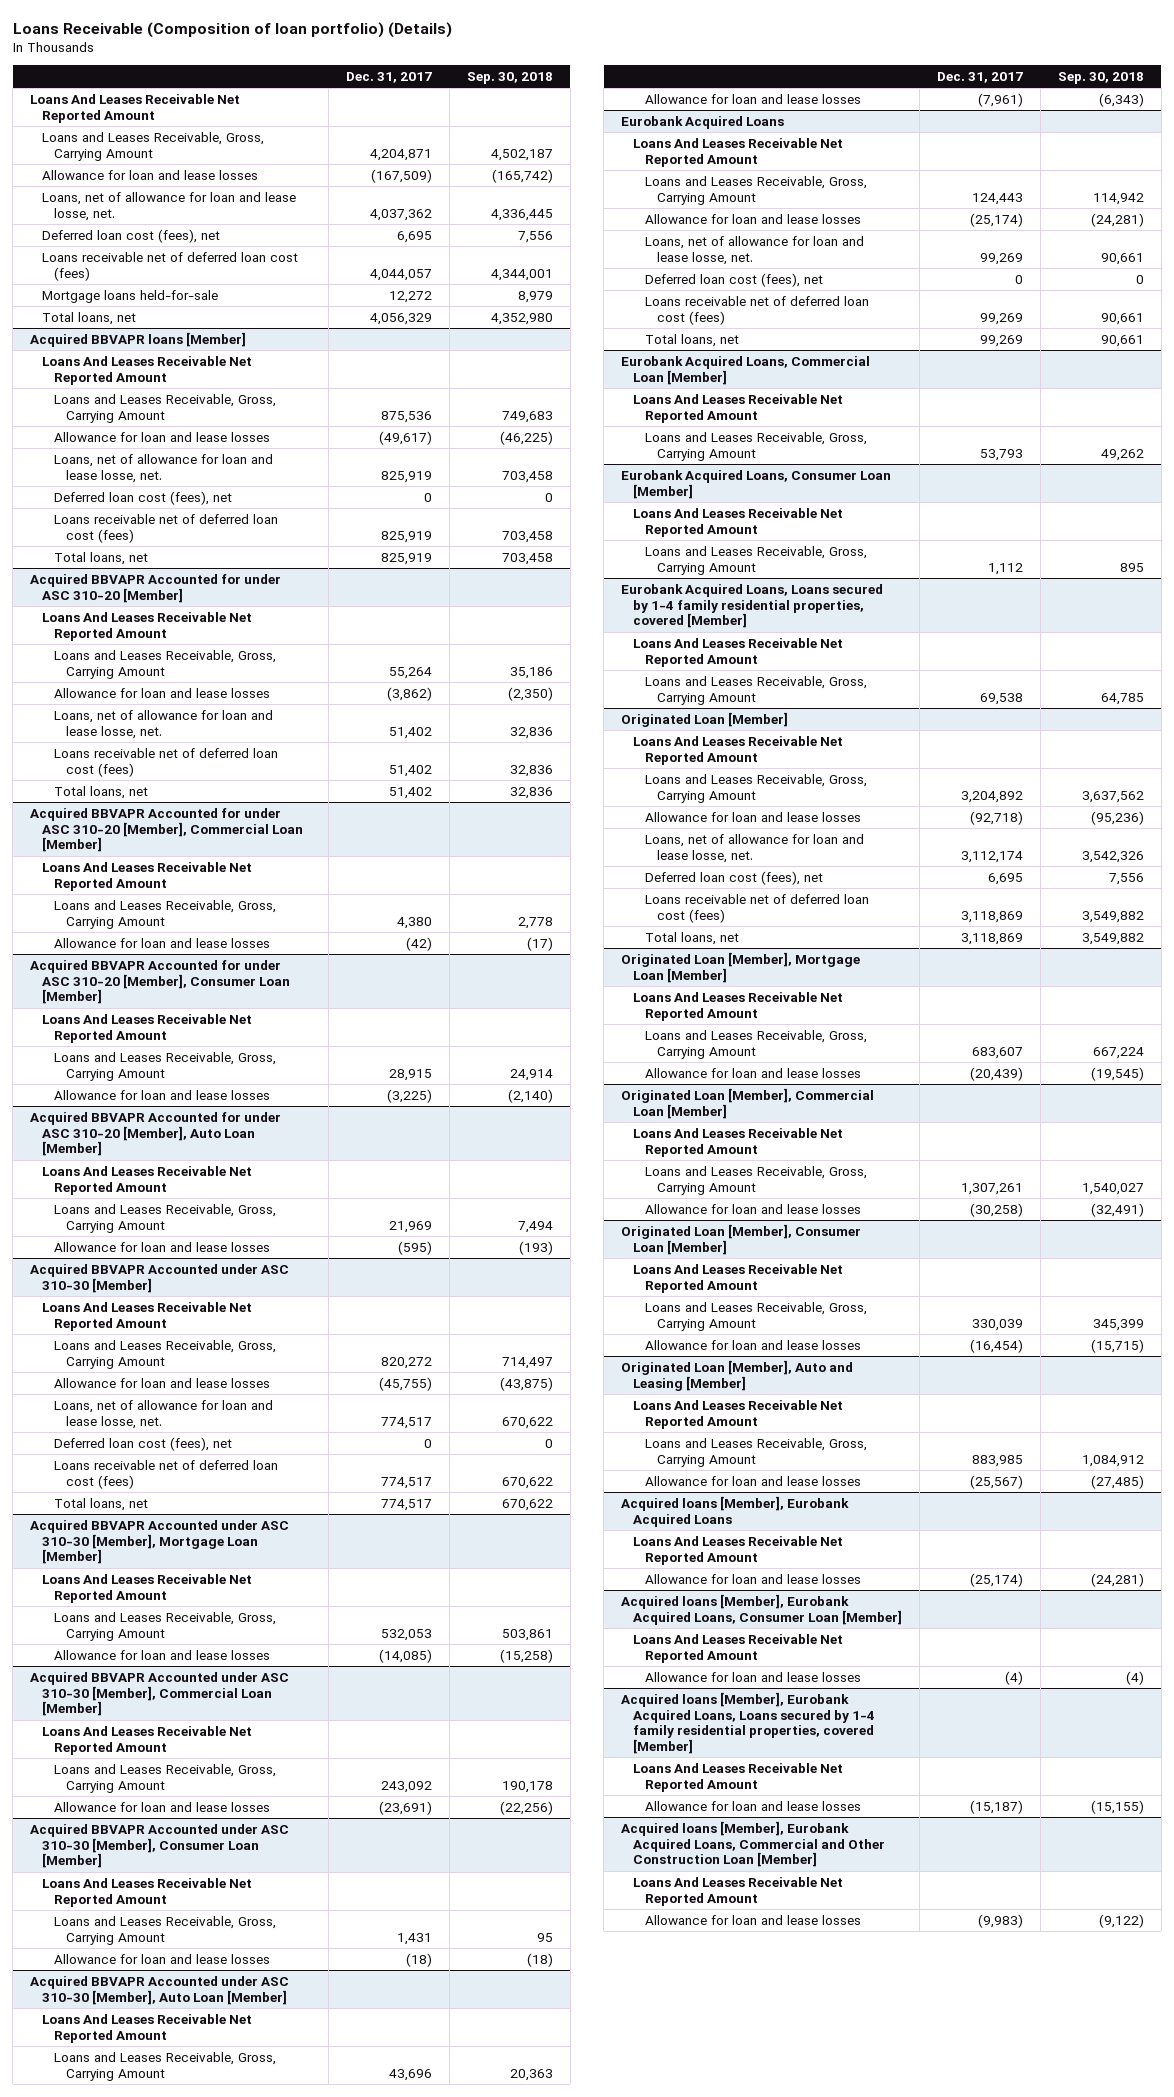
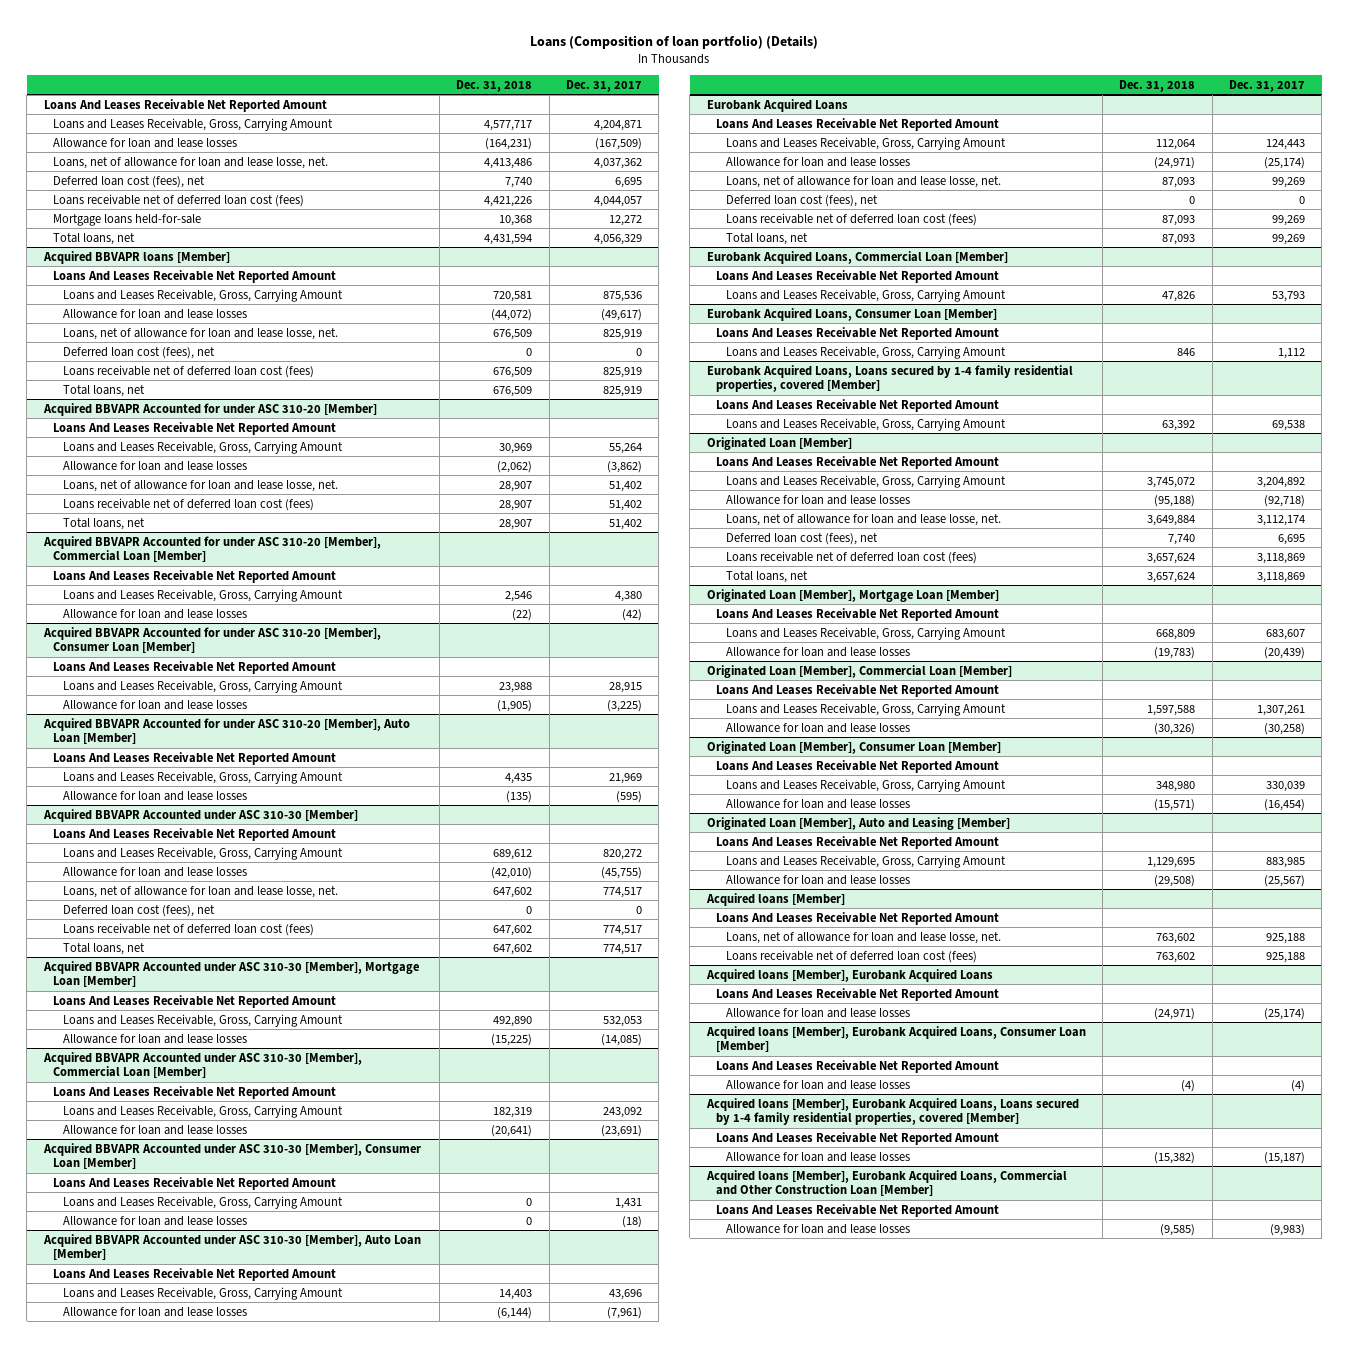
- Loans Receivable (Composition of loan portfolio) (Details)
+ Loans (Composition of loan portfolio) (Details)
- | Dec. 31, 2017 | Sep. 30, 2018
+ | Dec. 31, 2018 | Dec. 31, 2017
+ Acquired loans [Member]
+ Loans And Leases Receivable Net Reported Amount
+ Loans, net of allowance for loan and lease losse, net. | 763,602 | 925,188
+ Loans receivable net of deferred loan cost (fees) | 763,602 | 925,188

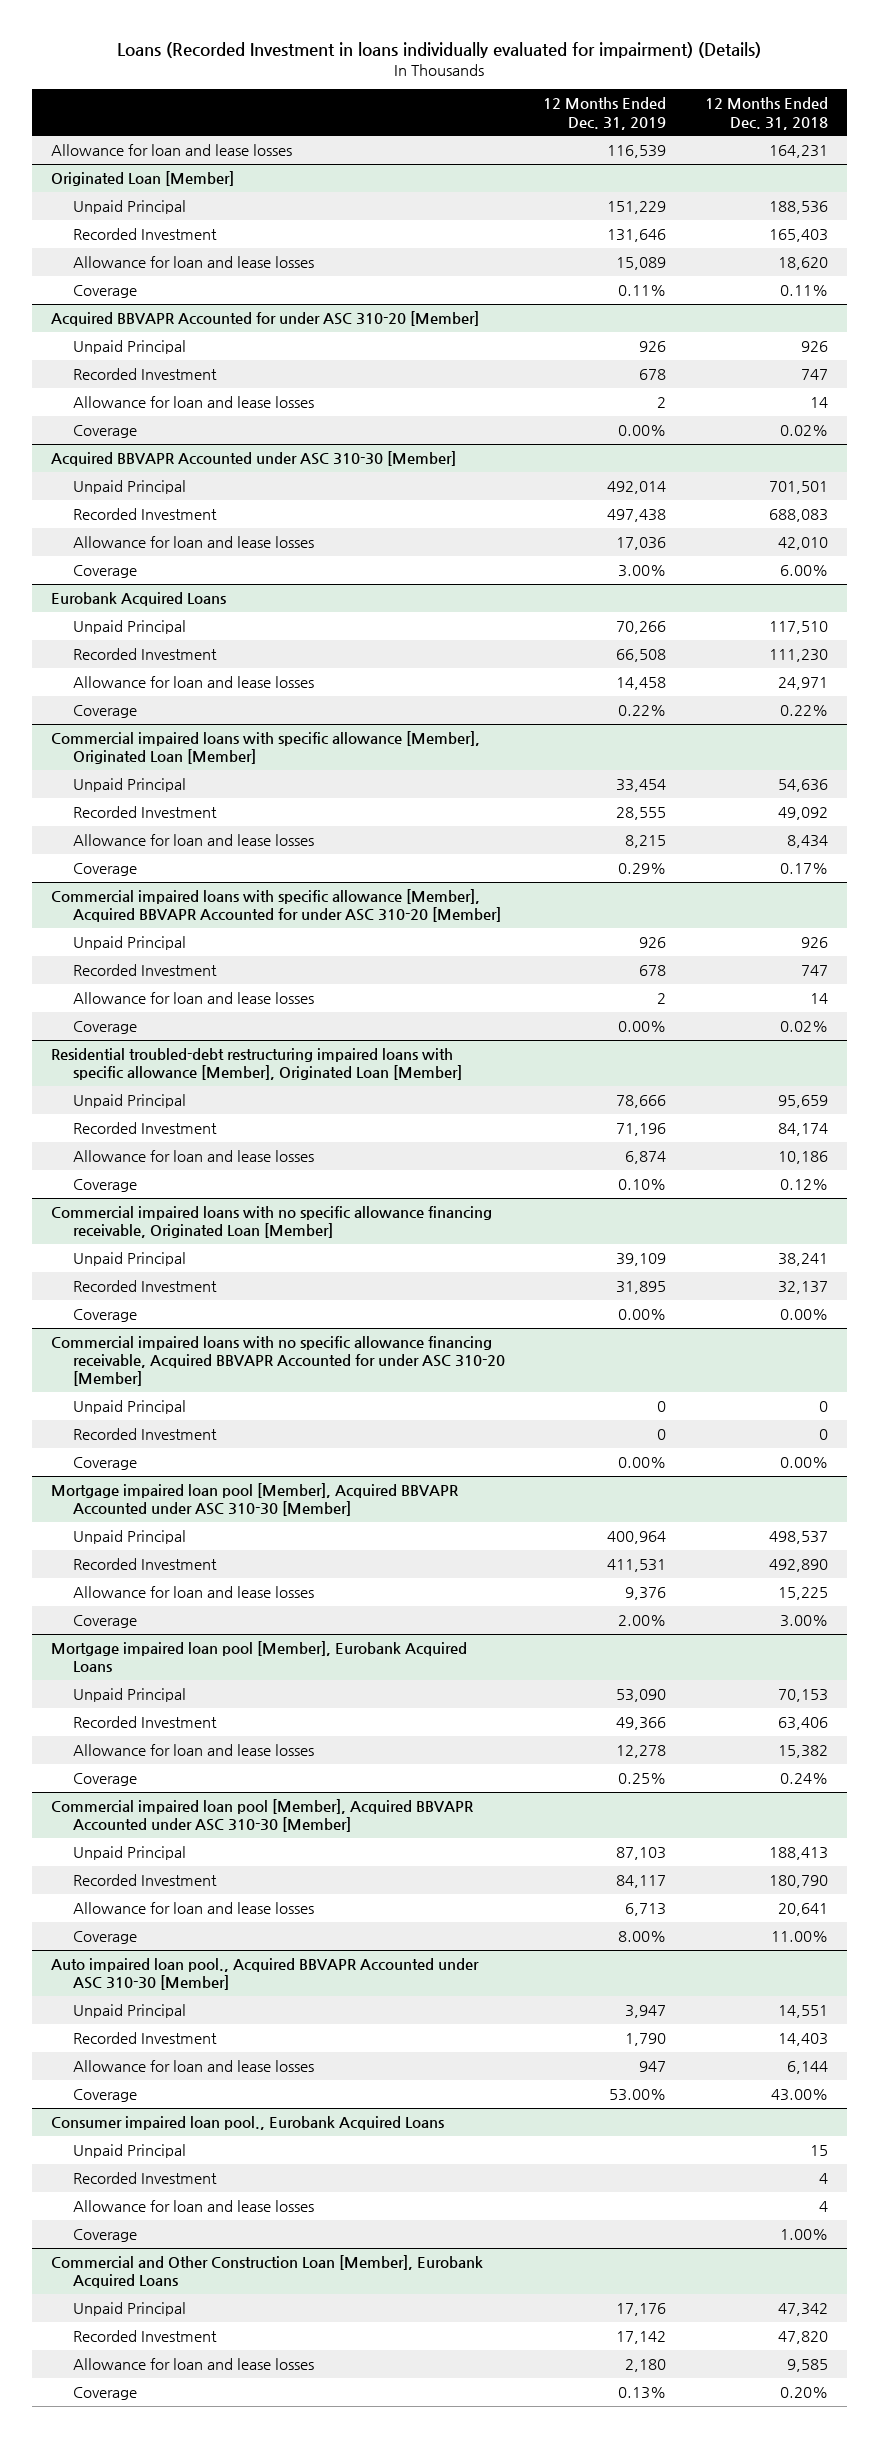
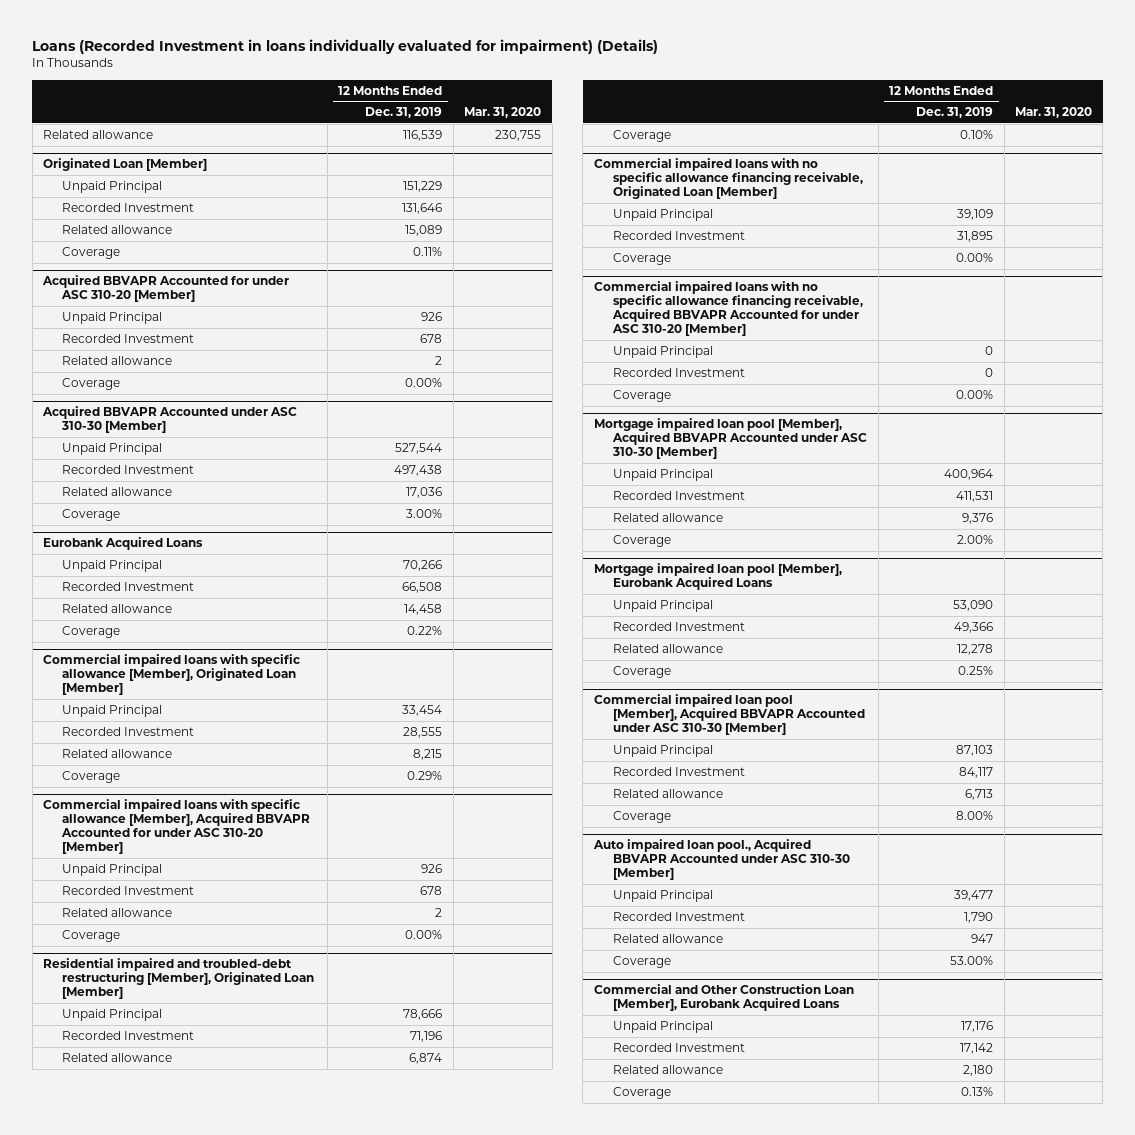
- | 12 Months Ended Dec. 31, 2019 | 12 Months Ended Dec. 31, 2018
+ | 12 Months Ended Dec. 31, 2019 | Mar. 31, 2020
- Allowance for loan and lease losses | 116,539 | 164,231
+ Related allowance | 116,539 | 230,755
@ Originated Loan [Member]
- Allowance for loan and lease losses | 15,089 | 18,620
+ Related allowance | 15,089 |
@ Acquired BBVAPR Accounted for under ASC 310-20 [Member]
- Allowance for loan and lease losses | 2 | 14
+ Related allowance | 2 |
@ Acquired BBVAPR Accounted under ASC 310-30 [Member]
- Unpaid Principal | 492,014 | 701,501
+ Unpaid Principal | 527,544 |
- Allowance for loan and lease losses | 17,036 | 42,010
+ Related allowance | 17,036 |
@ Eurobank Acquired Loans
- Allowance for loan and lease losses | 14,458 | 24,971
+ Related allowance | 14,458 |
@ Commercial impaired loans with specific allowance [Member], Originated Loan [Member]
- Allowance for loan and lease losses | 8,215 | 8,434
+ Related allowance | 8,215 |
@ Commercial impaired loans with specific allowance [Member], Acquired BBVAPR Accounted for under ASC 310-20 [Member]
- Allowance for loan and lease losses | 2 | 14
+ Related allowance | 2 |
- Residential troubled-debt restructuring impaired loans with specific allowance [Member], Originated Loan [Member]
+ Residential impaired and troubled-debt restructuring [Member], Originated Loan [Member]
- Allowance for loan and lease losses | 6,874 | 10,186
+ Related allowance | 6,874 |
@ Mortgage impaired loan pool [Member], Acquired BBVAPR Accounted under ASC 310-30 [Member]
- Allowance for loan and lease losses | 9,376 | 15,225
+ Related allowance | 9,376 |
@ Mortgage impaired loan pool [Member], Eurobank Acquired Loans
- Allowance for loan and lease losses | 12,278 | 15,382
+ Related allowance | 12,278 |
@ Commercial impaired loan pool [Member], Acquired BBVAPR Accounted under ASC 310-30 [Member]
- Allowance for loan and lease losses | 6,713 | 20,641
+ Related allowance | 6,713 |
@ Auto impaired loan pool., Acquired BBVAPR Accounted under ASC 310-30 [Member]
- Unpaid Principal | 3,947 | 14,551
+ Unpaid Principal | 39,477 |
- Allowance for loan and lease losses | 947 | 6,144
+ Related allowance | 947 |
- Consumer impaired loan pool., Eurobank Acquired Loans
- Unpaid Principal | | 15
- Recorded Investment | | 4
- Allowance for loan and lease losses | | 4
- Coverage | | 1.00%
@ Commercial and Other Construction Loan [Member], Eurobank Acquired Loans
- Allowance for loan and lease losses | 2,180 | 9,585
+ Related allowance | 2,180 |

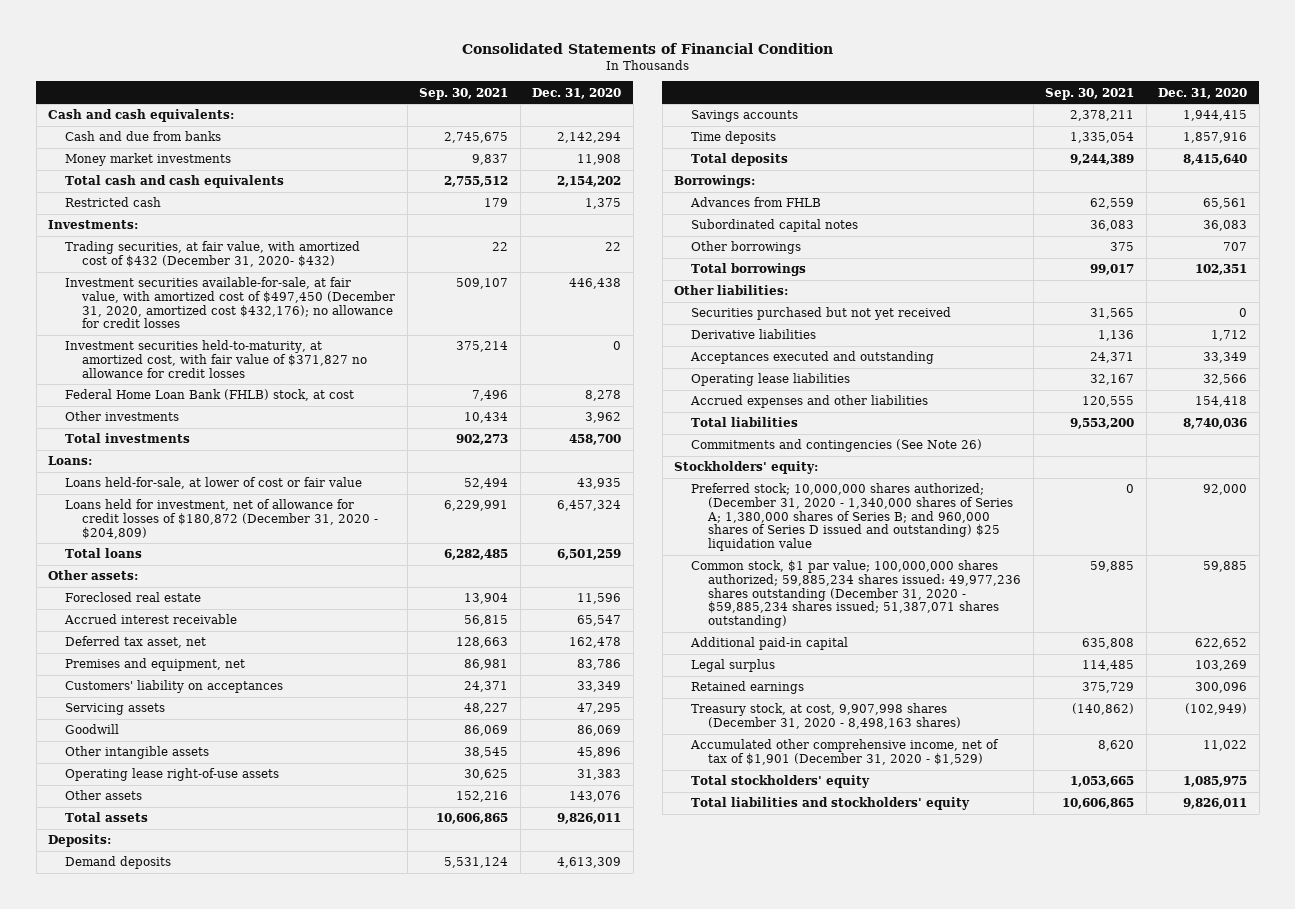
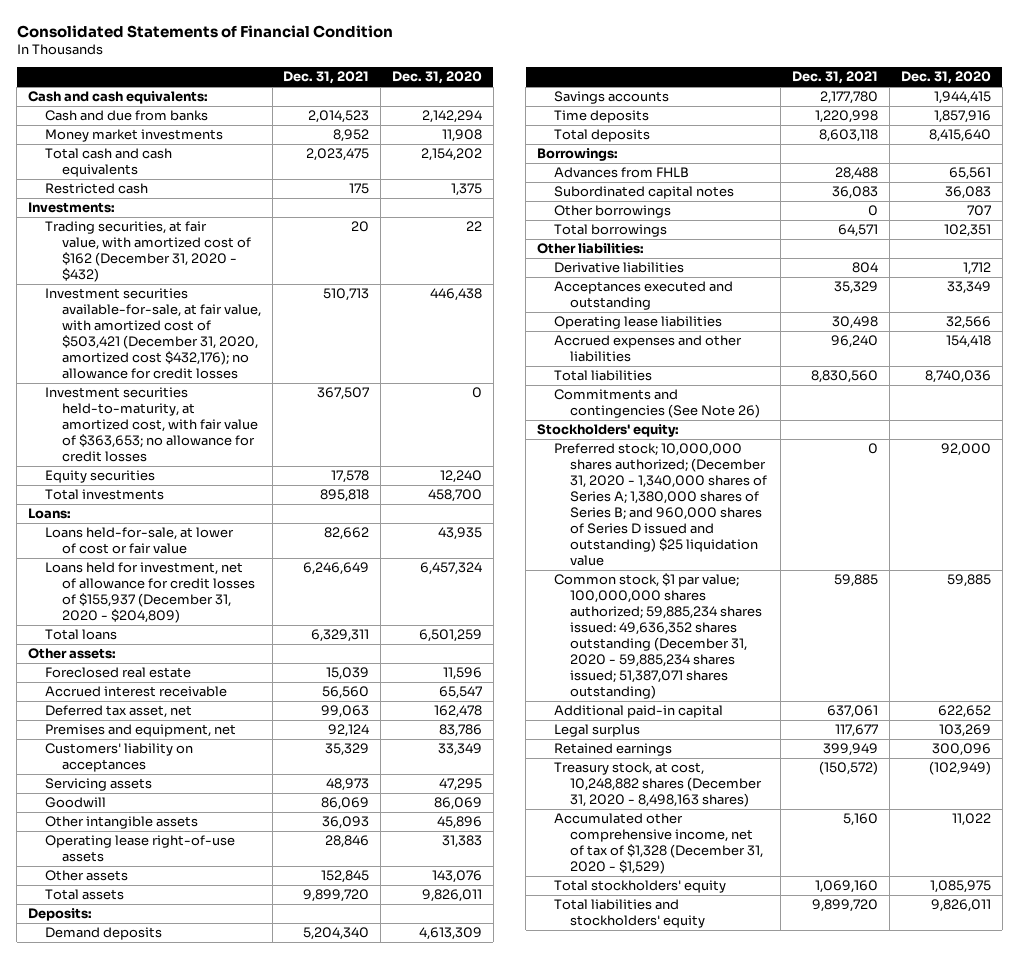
- | Sep. 30, 2021 | Dec. 31, 2020
+ | Dec. 31, 2021 | Dec. 31, 2020
- Trading securities, at fair value, with amortized cost of $432 (December 31, 2020- $432) | 22 | 22
- Investment securities available-for-sale, at fair value, with amortized cost of $497,450 (December 31, 2020, amortized cost $432,176); no allowance for credit losses | 509,107 | 446,438
- Investment securities held-to-maturity, at amortized cost, with fair value of $371,827 no allowance for credit losses | 375,214 | 0
- Federal Home Loan Bank (FHLB) stock, at cost | 7,496 | 8,278
- Other investments | 10,434 | 3,962
+ Trading securities, at fair value, with amortized cost of $162 (December 31, 2020 - $432) | 20 | 22
+ Investment securities available-for-sale, at fair value, with amortized cost of $503,421 (December 31, 2020, amortized cost $432,176); no allowance for credit losses | 510,713 | 446,438
+ Investment securities held-to-maturity, at amortized cost, with fair value of $363,653; no allowance for credit losses | 367,507 | 0
+ Equity securities | 17,578 | 12,240
- Loans held for investment, net of allowance for credit losses of $180,872 (December 31, 2020 - $204,809) | 6,229,991 | 6,457,324
+ Loans held for investment, net of allowance for credit losses of $155,937 (December 31, 2020 - $204,809) | 6,246,649 | 6,457,324
- Securities purchased but not yet received | 31,565 | 0
- Common stock, $1 par value; 100,000,000 shares authorized; 59,885,234 shares issued: 49,977,236 shares outstanding (December 31, 2020 - $59,885,234 shares issued; 51,387,071 shares outstanding) | 59,885 | 59,885
+ Common stock, $1 par value; 100,000,000 shares authorized; 59,885,234 shares issued: 49,636,352 shares outstanding (December 31, 2020 - 59,885,234 shares issued; 51,387,071 shares outstanding) | 59,885 | 59,885
- Treasury stock, at cost, 9,907,998 shares (December 31, 2020 - 8,498,163 shares) | (140,862) | (102,949)
- Accumulated other comprehensive income, net of tax of $1,901 (December 31, 2020 - $1,529) | 8,620 | 11,022
+ Treasury stock, at cost, 10,248,882 shares (December 31, 2020 - 8,498,163 shares) | (150,572) | (102,949)
+ Accumulated other comprehensive income, net of tax of $1,328 (December 31, 2020 - $1,529) | 5,160 | 11,022

